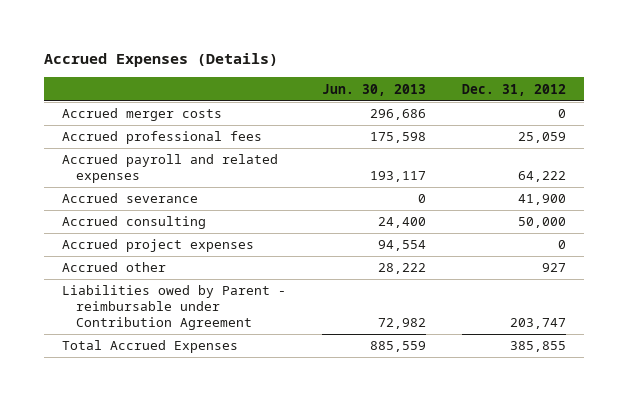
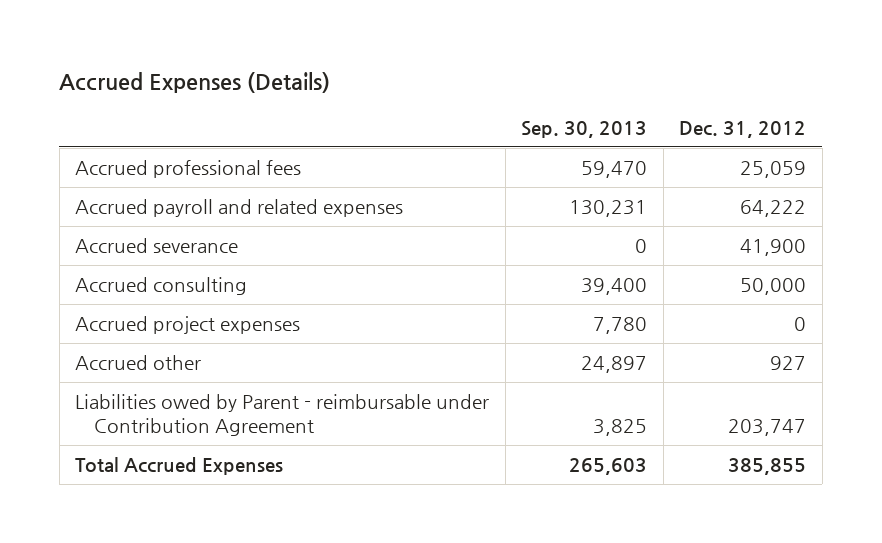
- | Jun. 30, 2013 | Dec. 31, 2012
+ | Sep. 30, 2013 | Dec. 31, 2012
- Accrued merger costs | 296,686 | 0

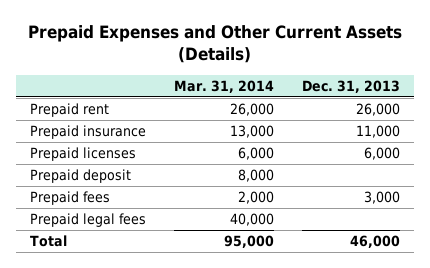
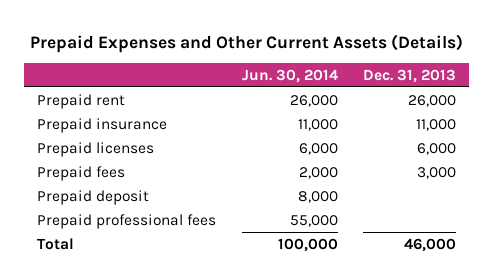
- | Mar. 31, 2014 | Dec. 31, 2013
+ | Jun. 30, 2014 | Dec. 31, 2013
- Prepaid legal fees | 40,000 |
moved down: Prepaid deposit | 8,000 |
+ Prepaid professional fees | 55,000 |

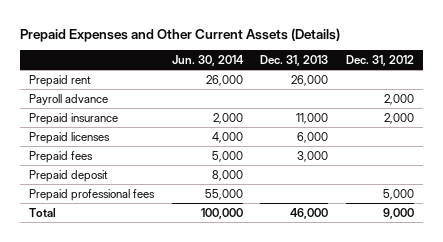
- | Jun. 30, 2014 | Dec. 31, 2013
+ | Jun. 30, 2014 | Dec. 31, 2013 | Dec. 31, 2012
- Prepaid insurance | 11,000 | 11,000
- Prepaid licenses | 6,000 | 6,000
- Prepaid fees | 2,000 | 3,000
+ Payroll advance | | | 2,000
+ Prepaid insurance | 2,000 | 11,000 | 2,000
+ Prepaid licenses | 4,000 | 6,000 |
+ Prepaid fees | 5,000 | 3,000 |

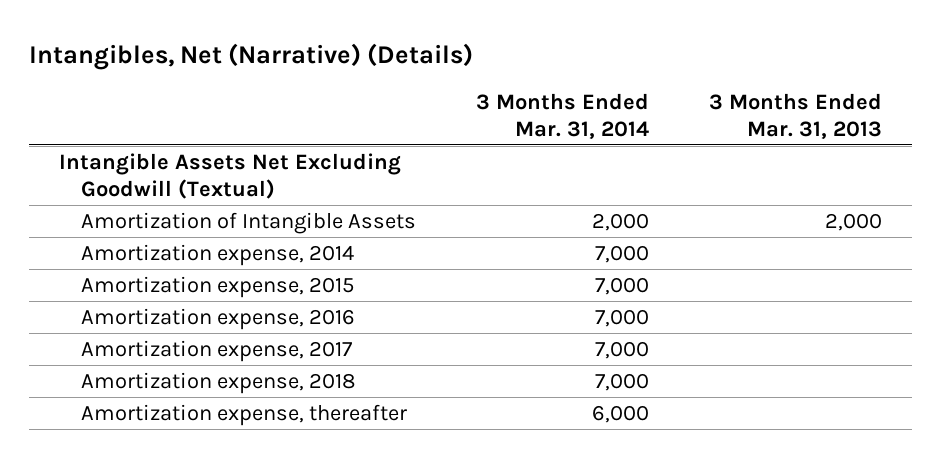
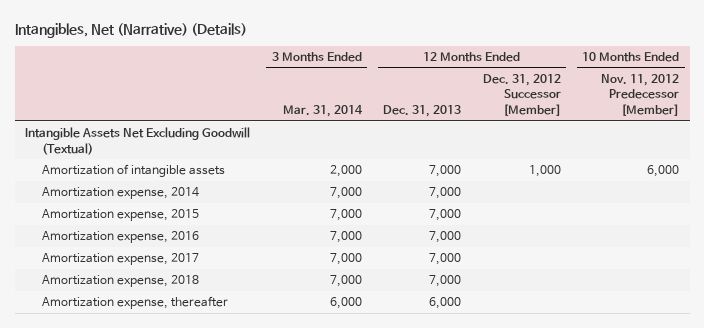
- | 3 Months Ended Mar. 31, 2014 | 3 Months Ended Mar. 31, 2013
+ | 3 Months Ended Mar. 31, 2014 | 12 Months Ended Dec. 31, 2013 | 12 Months Ended Dec. 31, 2012 Successor [Member] | 10 Months Ended Nov. 11, 2012 Predecessor [Member]
- Amortization of Intangible Assets | 2,000 | 2,000
+ Amortization of intangible assets | 2,000 | 7,000 | 1,000 | 6,000

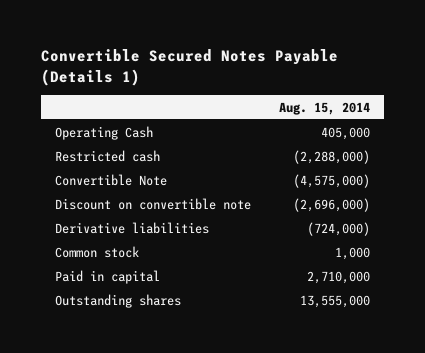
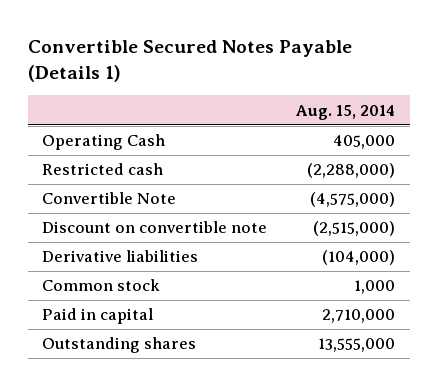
- Discount on convertible note | (2,696,000)
- Derivative liabilities | (724,000)
+ Discount on convertible note | (2,515,000)
+ Derivative liabilities | (104,000)

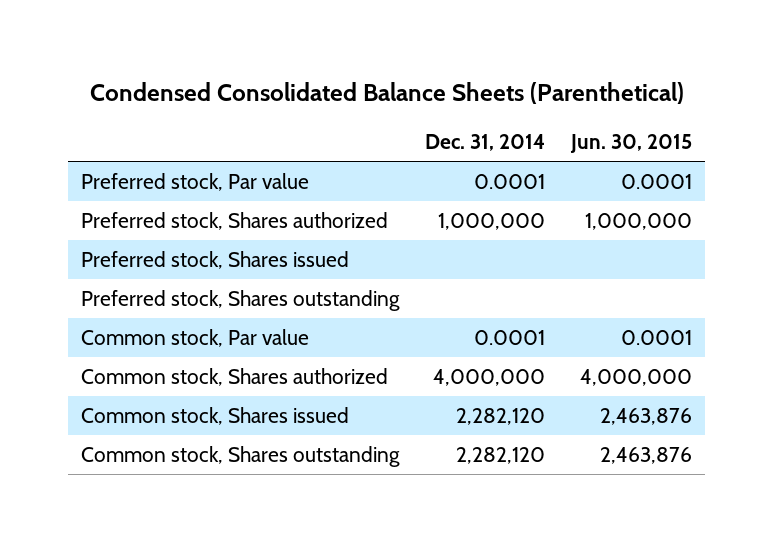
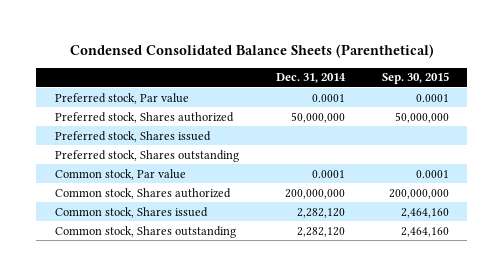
- | Dec. 31, 2014 | Jun. 30, 2015
+ | Dec. 31, 2014 | Sep. 30, 2015
- Preferred stock, Shares authorized | 1,000,000 | 1,000,000
+ Preferred stock, Shares authorized | 50,000,000 | 50,000,000
- Common stock, Shares authorized | 4,000,000 | 4,000,000
+ Common stock, Shares authorized | 200,000,000 | 200,000,000

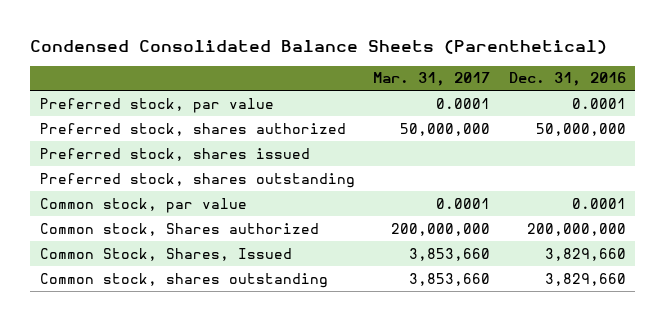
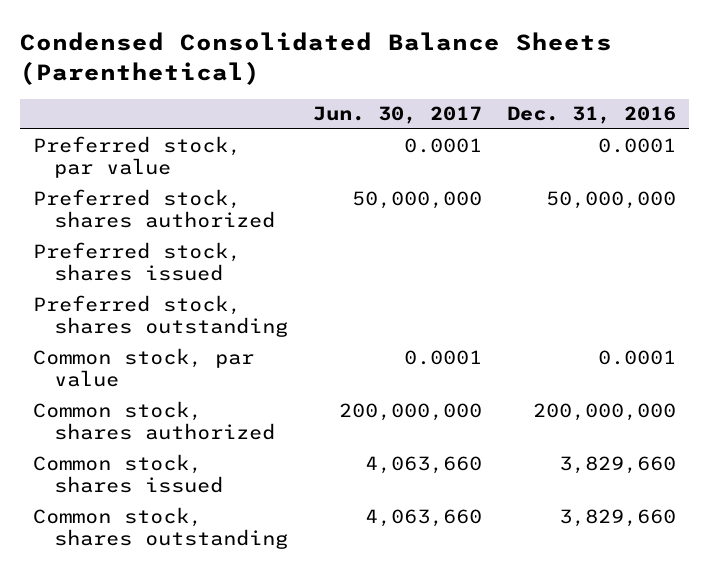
- | Mar. 31, 2017 | Dec. 31, 2016
+ | Jun. 30, 2017 | Dec. 31, 2016
- Common stock, Shares authorized | 200,000,000 | 200,000,000
- Common Stock, Shares, Issued | 3,853,660 | 3,829,660
+ Common stock, shares authorized | 200,000,000 | 200,000,000
+ Common stock, shares issued | 4,063,660 | 3,829,660

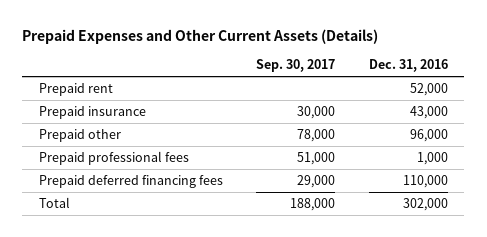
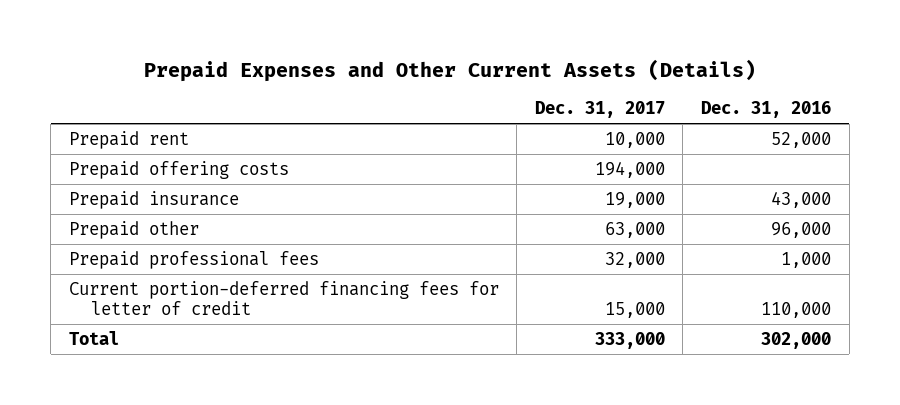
- | Sep. 30, 2017 | Dec. 31, 2016
+ | Dec. 31, 2017 | Dec. 31, 2016
+ Prepaid offering costs | 194,000 |
- Prepaid deferred financing fees | 29,000 | 110,000
+ Current portion-deferred financing fees for letter of credit | 15,000 | 110,000

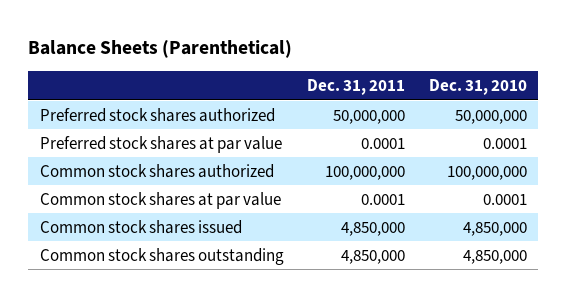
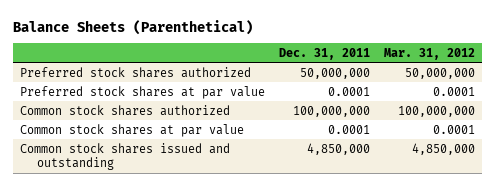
- | Dec. 31, 2011 | Dec. 31, 2010
+ | Dec. 31, 2011 | Mar. 31, 2012
- Common stock shares issued | 4,850,000 | 4,850,000
- Common stock shares outstanding | 4,850,000 | 4,850,000
+ Common stock shares issued and outstanding | 4,850,000 | 4,850,000

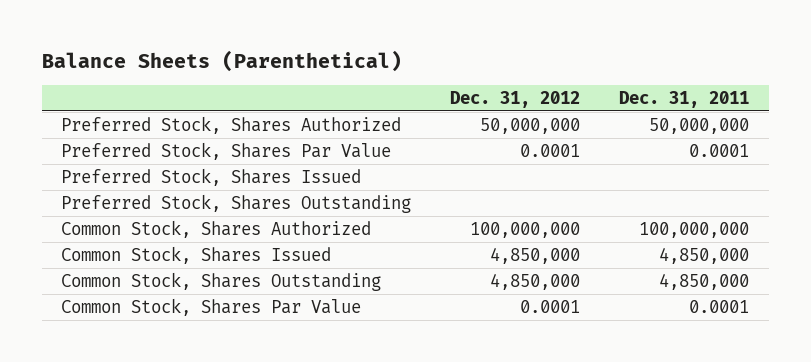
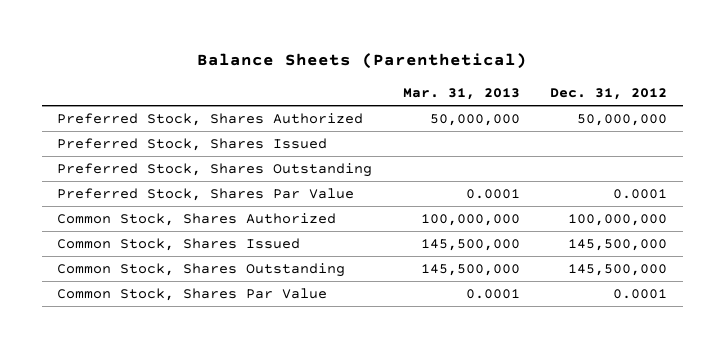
- | Dec. 31, 2012 | Dec. 31, 2011
+ | Mar. 31, 2013 | Dec. 31, 2012
moved down: Preferred Stock, Shares Par Value | 0.0001 | 0.0001
- Common Stock, Shares Issued | 4,850,000 | 4,850,000
- Common Stock, Shares Outstanding | 4,850,000 | 4,850,000
+ Common Stock, Shares Issued | 145,500,000 | 145,500,000
+ Common Stock, Shares Outstanding | 145,500,000 | 145,500,000

